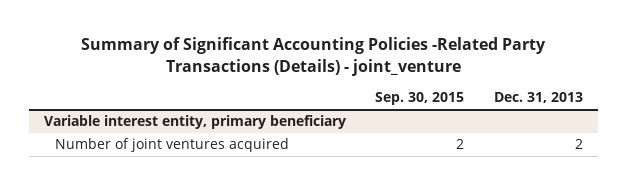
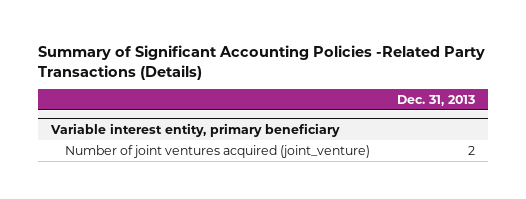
- Summary of Significant Accounting Policies -Related Party Transactions (Details) - joint_venture
+ Summary of Significant Accounting Policies -Related Party Transactions (Details)
- | Sep. 30, 2015 | Dec. 31, 2013
+ | Dec. 31, 2013
@ Variable interest entity, primary beneficiary
- Number of joint ventures acquired | 2 | 2
+ Number of joint ventures acquired (joint_venture) | 2

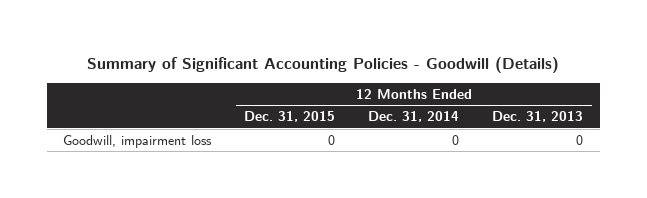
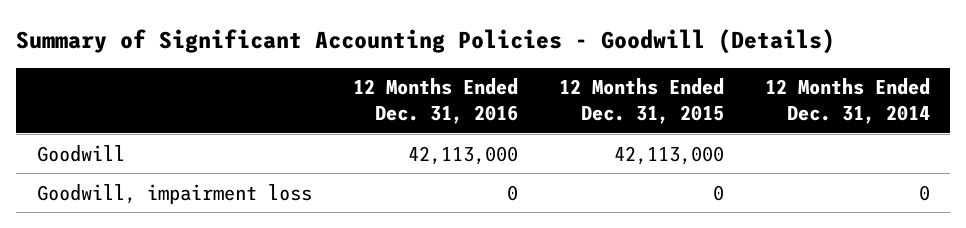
- | 12 Months Ended Dec. 31, 2015 | 12 Months Ended Dec. 31, 2014 | 12 Months Ended Dec. 31, 2013
+ | 12 Months Ended Dec. 31, 2016 | 12 Months Ended Dec. 31, 2015 | 12 Months Ended Dec. 31, 2014
+ Goodwill | 42,113,000 | 42,113,000 |

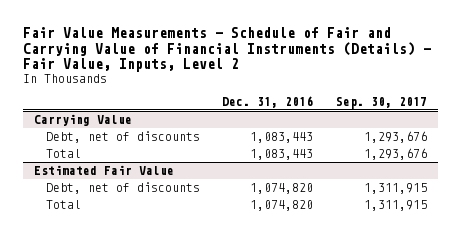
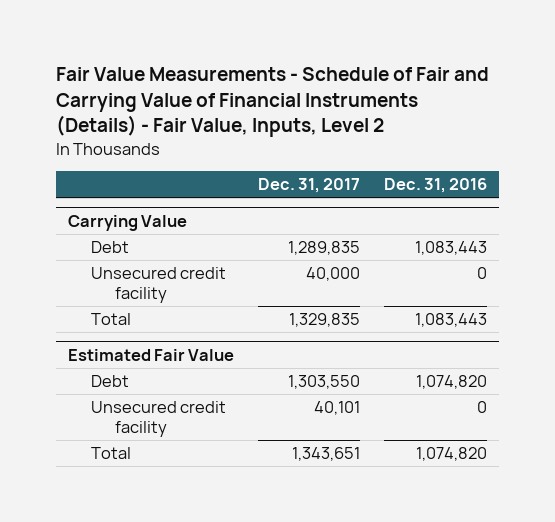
- | Dec. 31, 2016 | Sep. 30, 2017
+ | Dec. 31, 2017 | Dec. 31, 2016
@ Carrying Value
- Debt, net of discounts | 1,083,443 | 1,293,676
+ Debt | 1,289,835 | 1,083,443
+ Unsecured credit facility | 40,000 | 0
@ Estimated Fair Value
- Debt, net of discounts | 1,074,820 | 1,311,915
+ Debt | 1,303,550 | 1,074,820
+ Unsecured credit facility | 40,101 | 0

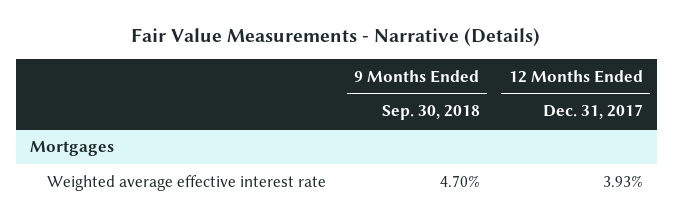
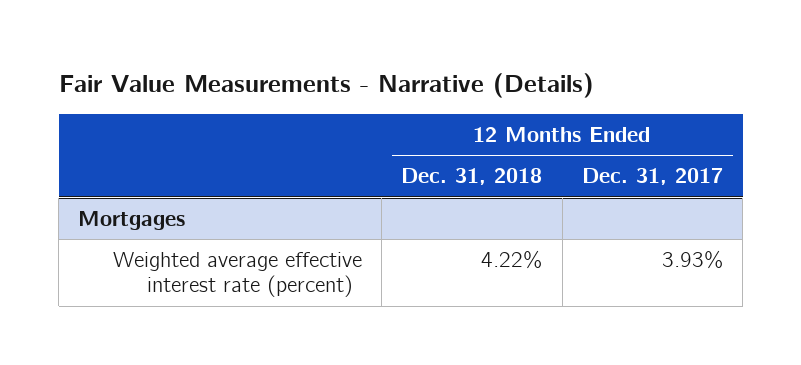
- | 9 Months Ended Sep. 30, 2018 | 12 Months Ended Dec. 31, 2017
+ | 12 Months Ended Dec. 31, 2018 | 12 Months Ended Dec. 31, 2017
@ Mortgages
- Weighted average effective interest rate | 4.70% | 3.93%
+ Weighted average effective interest rate (percent) | 4.22% | 3.93%

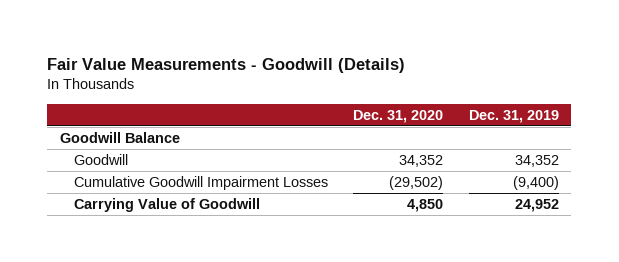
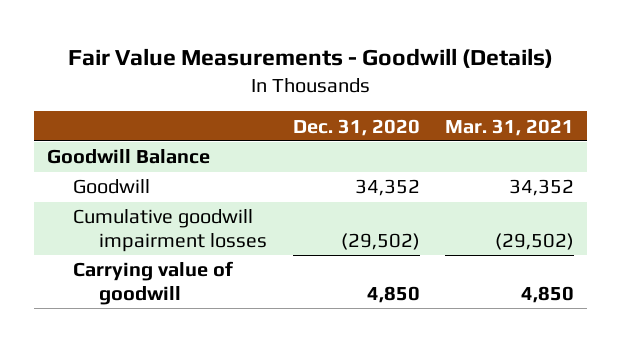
- | Dec. 31, 2020 | Dec. 31, 2019
+ | Dec. 31, 2020 | Mar. 31, 2021
- Cumulative Goodwill Impairment Losses | (29,502) | (9,400)
- Carrying Value of Goodwill | 4,850 | 24,952
+ Cumulative goodwill impairment losses | (29,502) | (29,502)
+ Carrying value of goodwill | 4,850 | 4,850

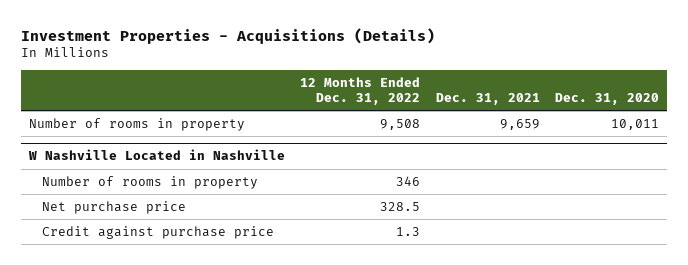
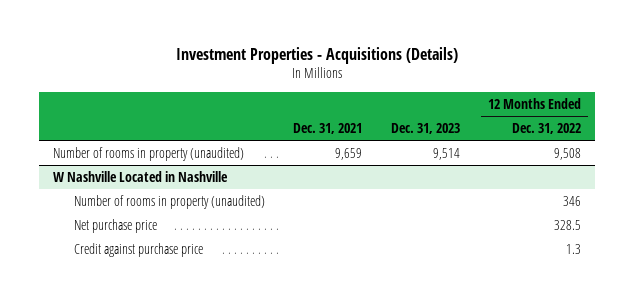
- | 12 Months Ended Dec. 31, 2022 | Dec. 31, 2021 | Dec. 31, 2020
+ | Dec. 31, 2021 | Dec. 31, 2023 | 12 Months Ended Dec. 31, 2022
- Number of rooms in property | 9,508 | 9,659 | 10,011
+ Number of rooms in property (unaudited) | 9,659 | 9,514 | 9,508
@ W Nashville Located in Nashville
- Number of rooms in property | 346 | |
+ Number of rooms in property (unaudited) | | | 346

